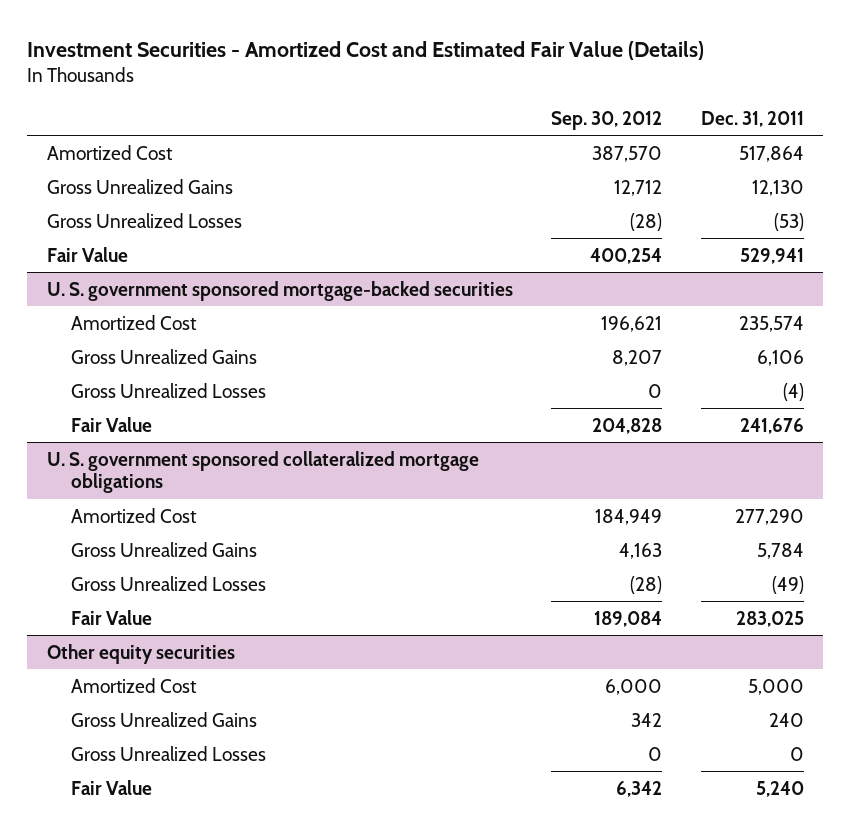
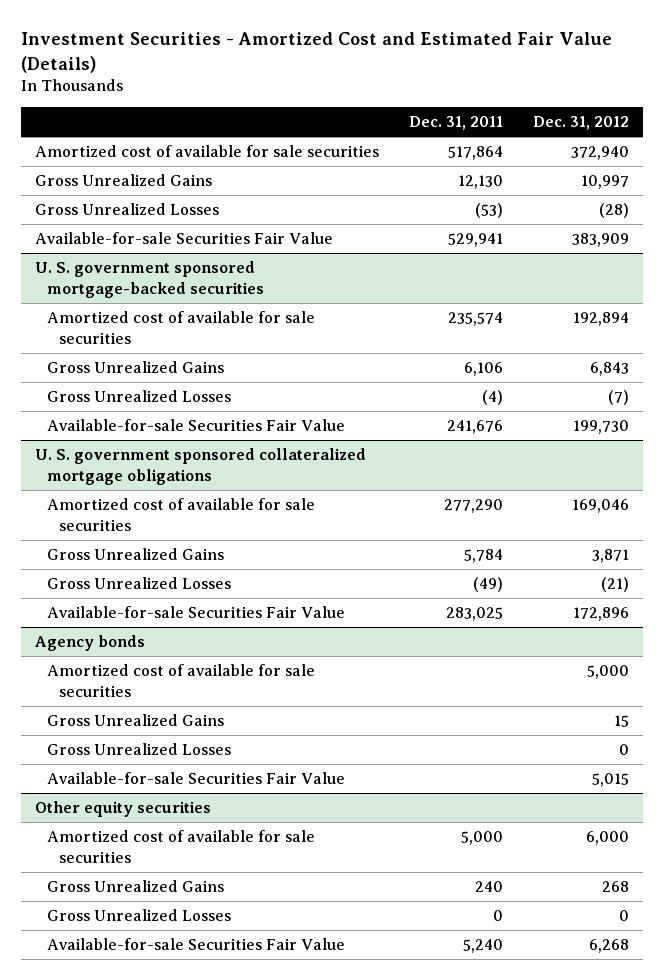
- | Sep. 30, 2012 | Dec. 31, 2011
+ | Dec. 31, 2011 | Dec. 31, 2012
- Amortized Cost | 387,570 | 517,864
+ Amortized cost of available for sale securities | 517,864 | 372,940
- Fair Value | 400,254 | 529,941
+ Available-for-sale Securities Fair Value | 529,941 | 383,909
@ U. S. government sponsored mortgage-backed securities
- Amortized Cost | 196,621 | 235,574
+ Amortized cost of available for sale securities | 235,574 | 192,894
- Fair Value | 204,828 | 241,676
+ Available-for-sale Securities Fair Value | 241,676 | 199,730
@ U. S. government sponsored collateralized mortgage obligations
- Amortized Cost | 184,949 | 277,290
+ Amortized cost of available for sale securities | 277,290 | 169,046
- Fair Value | 189,084 | 283,025
+ Available-for-sale Securities Fair Value | 283,025 | 172,896
+ Agency bonds
+ Amortized cost of available for sale securities | | 5,000
+ Gross Unrealized Gains | | 15
+ Gross Unrealized Losses | | 0
+ Available-for-sale Securities Fair Value | | 5,015
@ Other equity securities
- Amortized Cost | 6,000 | 5,000
+ Amortized cost of available for sale securities | 5,000 | 6,000
- Fair Value | 6,342 | 5,240
+ Available-for-sale Securities Fair Value | 5,240 | 6,268

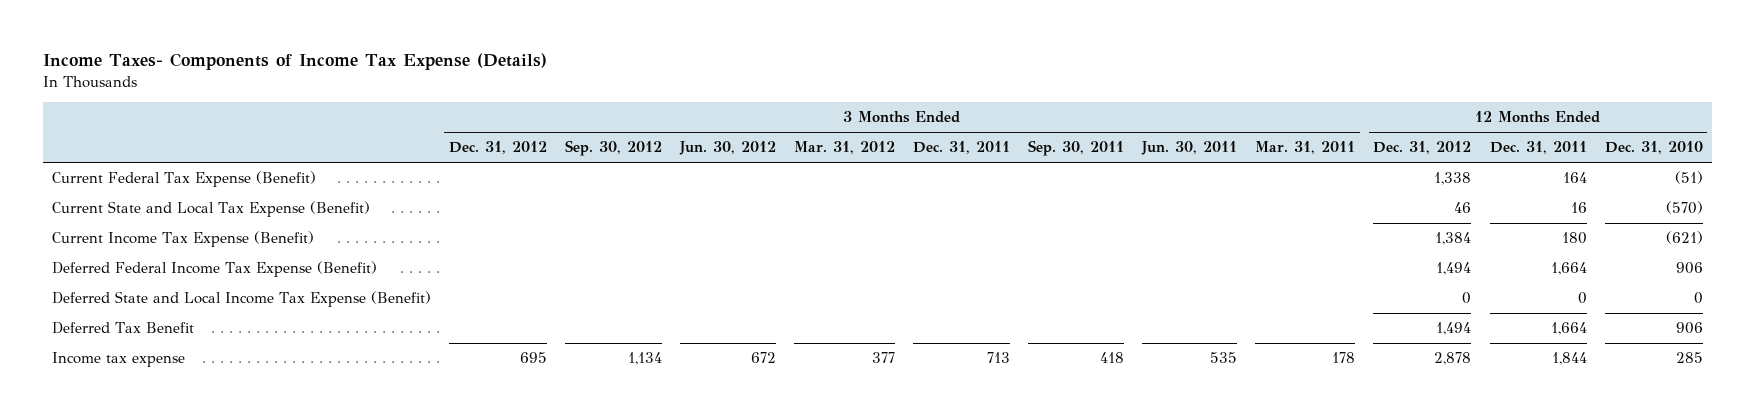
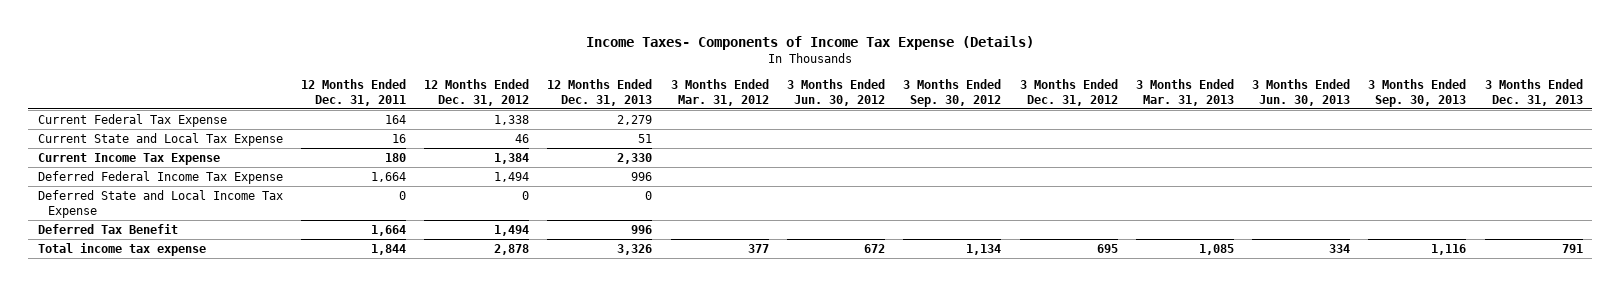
- | 3 Months Ended Dec. 31, 2012 | 3 Months Ended Sep. 30, 2012 | 3 Months Ended Jun. 30, 2012 | 3 Months Ended Mar. 31, 2012 | 3 Months Ended Dec. 31, 2011 | 3 Months Ended Sep. 30, 2011 | 3 Months Ended Jun. 30, 2011 | 3 Months Ended Mar. 31, 2011 | 12 Months Ended Dec. 31, 2012 | 12 Months Ended Dec. 31, 2011 | 12 Months Ended Dec. 31, 2010
+ | 12 Months Ended Dec. 31, 2011 | 12 Months Ended Dec. 31, 2012 | 12 Months Ended Dec. 31, 2013 | 3 Months Ended Mar. 31, 2012 | 3 Months Ended Jun. 30, 2012 | 3 Months Ended Sep. 30, 2012 | 3 Months Ended Dec. 31, 2012 | 3 Months Ended Mar. 31, 2013 | 3 Months Ended Jun. 30, 2013 | 3 Months Ended Sep. 30, 2013 | 3 Months Ended Dec. 31, 2013
- Current Federal Tax Expense (Benefit) | | | | | | | | | 1,338 | 164 | (51)
- Current State and Local Tax Expense (Benefit) | | | | | | | | | 46 | 16 | (570)
- Current Income Tax Expense (Benefit) | | | | | | | | | 1,384 | 180 | (621)
- Deferred Federal Income Tax Expense (Benefit) | | | | | | | | | 1,494 | 1,664 | 906
- Deferred State and Local Income Tax Expense (Benefit) | | | | | | | | | 0 | 0 | 0
+ Current Federal Tax Expense | 164 | 1,338 | 2,279 | | | | | | | |
+ Current State and Local Tax Expense | 16 | 46 | 51 | | | | | | | |
+ Current Income Tax Expense | 180 | 1,384 | 2,330 | | | | | | | |
+ Deferred Federal Income Tax Expense | 1,664 | 1,494 | 996 | | | | | | | |
+ Deferred State and Local Income Tax Expense | 0 | 0 | 0 | | | | | | | |
- Income tax expense | 695 | 1,134 | 672 | 377 | 713 | 418 | 535 | 178 | 2,878 | 1,844 | 285
+ Total income tax expense | 1,844 | 2,878 | 3,326 | 377 | 672 | 1,134 | 695 | 1,085 | 334 | 1,116 | 791

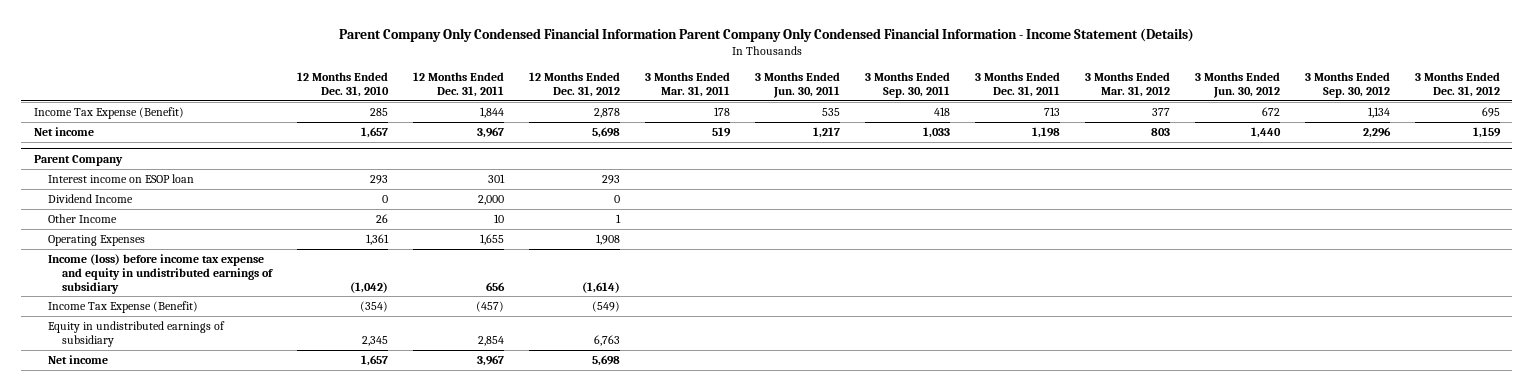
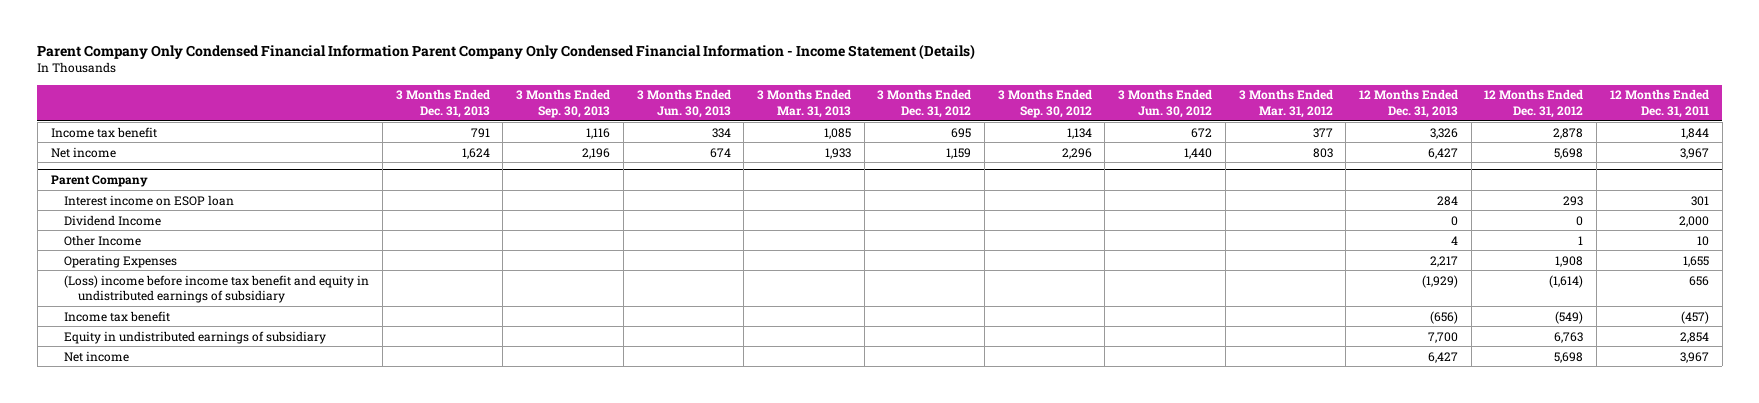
- | 12 Months Ended Dec. 31, 2010 | 12 Months Ended Dec. 31, 2011 | 12 Months Ended Dec. 31, 2012 | 3 Months Ended Mar. 31, 2011 | 3 Months Ended Jun. 30, 2011 | 3 Months Ended Sep. 30, 2011 | 3 Months Ended Dec. 31, 2011 | 3 Months Ended Mar. 31, 2012 | 3 Months Ended Jun. 30, 2012 | 3 Months Ended Sep. 30, 2012 | 3 Months Ended Dec. 31, 2012
+ | 3 Months Ended Dec. 31, 2013 | 3 Months Ended Sep. 30, 2013 | 3 Months Ended Jun. 30, 2013 | 3 Months Ended Mar. 31, 2013 | 3 Months Ended Dec. 31, 2012 | 3 Months Ended Sep. 30, 2012 | 3 Months Ended Jun. 30, 2012 | 3 Months Ended Mar. 31, 2012 | 12 Months Ended Dec. 31, 2013 | 12 Months Ended Dec. 31, 2012 | 12 Months Ended Dec. 31, 2011
- Income Tax Expense (Benefit) | 285 | 1,844 | 2,878 | 178 | 535 | 418 | 713 | 377 | 672 | 1,134 | 695
+ Income tax benefit | 791 | 1,116 | 334 | 1,085 | 695 | 1,134 | 672 | 377 | 3,326 | 2,878 | 1,844
@ Parent Company
- Income (loss) before income tax expense and equity in undistributed earnings of subsidiary | (1,042) | 656 | (1,614) | | | | | | | |
- Income Tax Expense (Benefit) | (354) | (457) | (549) | | | | | | | |
+ (Loss) income before income tax benefit and equity in undistributed earnings of subsidiary | | | | | | | | | (1,929) | (1,614) | 656
+ Income tax benefit | | | | | | | | | (656) | (549) | (457)

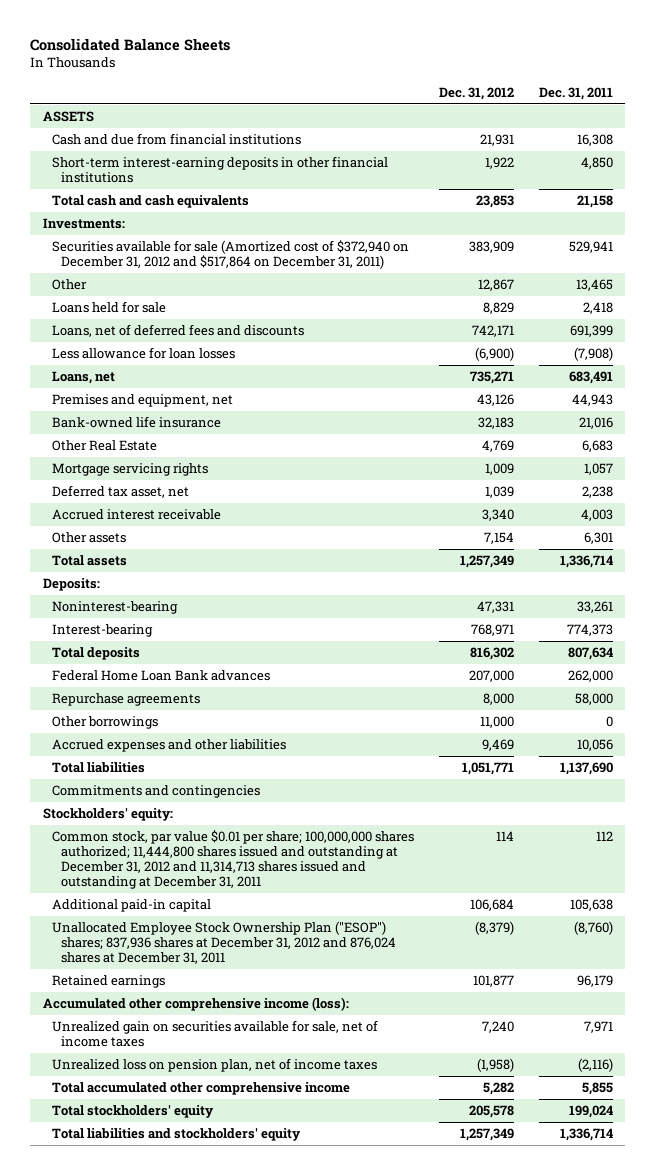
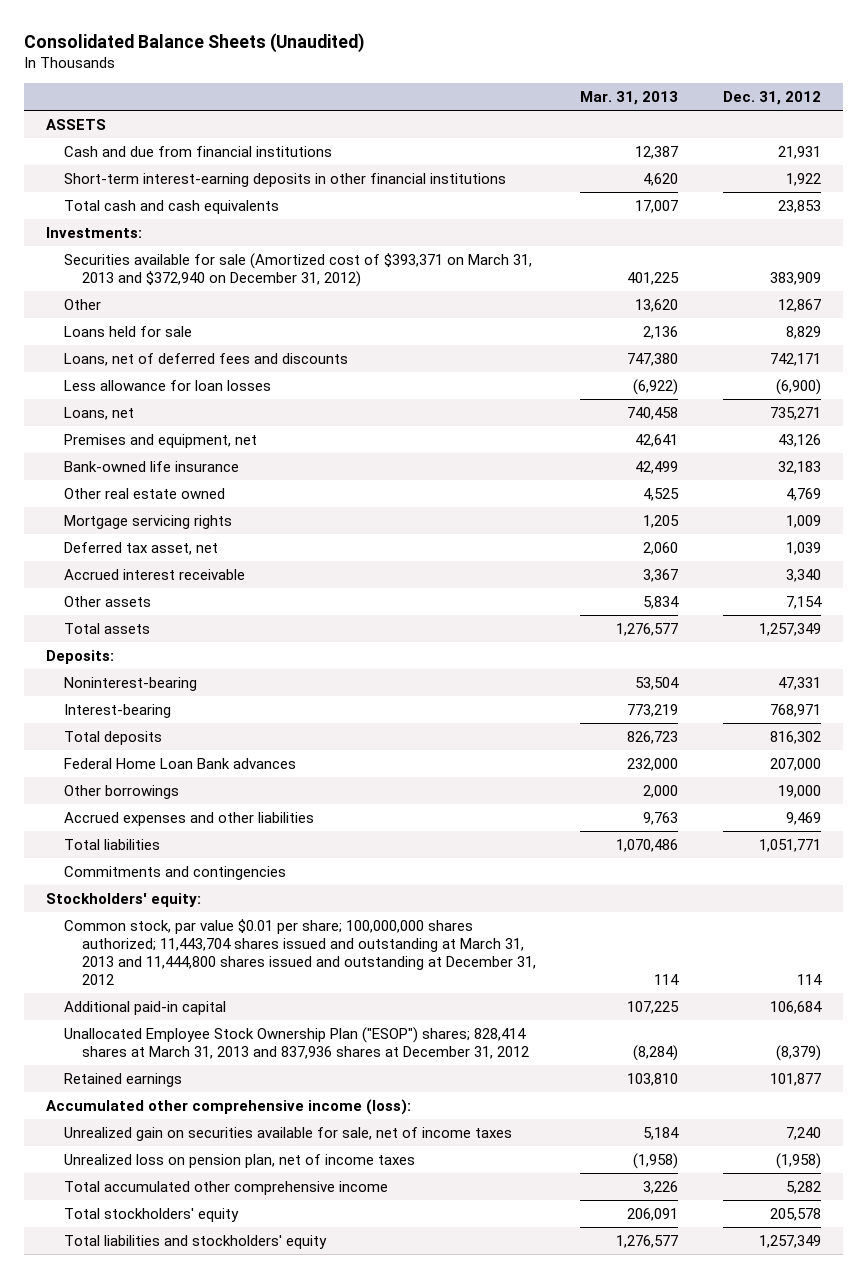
- Consolidated Balance Sheets
+ Consolidated Balance Sheets (Unaudited)
- | Dec. 31, 2012 | Dec. 31, 2011
+ | Mar. 31, 2013 | Dec. 31, 2012
- Securities available for sale (Amortized cost of $372,940 on December 31, 2012 and $517,864 on December 31, 2011) | 383,909 | 529,941
+ Securities available for sale (Amortized cost of $393,371 on March 31, 2013 and $372,940 on December 31, 2012) | 401,225 | 383,909
- Other Real Estate | 4,769 | 6,683
+ Other real estate owned | 4,525 | 4,769
- Repurchase agreements | 8,000 | 58,000
- Other borrowings | 11,000 | 0
+ Other borrowings | 2,000 | 19,000
- Common stock, par value $0.01 per share; 100,000,000 shares authorized; 11,444,800 shares issued and outstanding at December 31, 2012 and 11,314,713 shares issued and outstanding at December 31, 2011 | 114 | 112
+ Common stock, par value $0.01 per share; 100,000,000 shares authorized; 11,443,704 shares issued and outstanding at March 31, 2013 and 11,444,800 shares issued and outstanding at December 31, 2012 | 114 | 114
- Unallocated Employee Stock Ownership Plan ("ESOP") shares; 837,936 shares at December 31, 2012 and 876,024 shares at December 31, 2011 | (8,379) | (8,760)
+ Unallocated Employee Stock Ownership Plan ("ESOP") shares; 828,414 shares at March 31, 2013 and 837,936 shares at December 31, 2012 | (8,284) | (8,379)

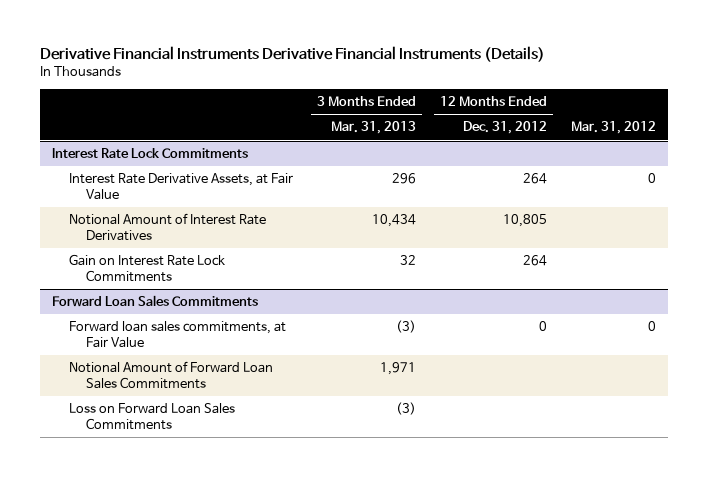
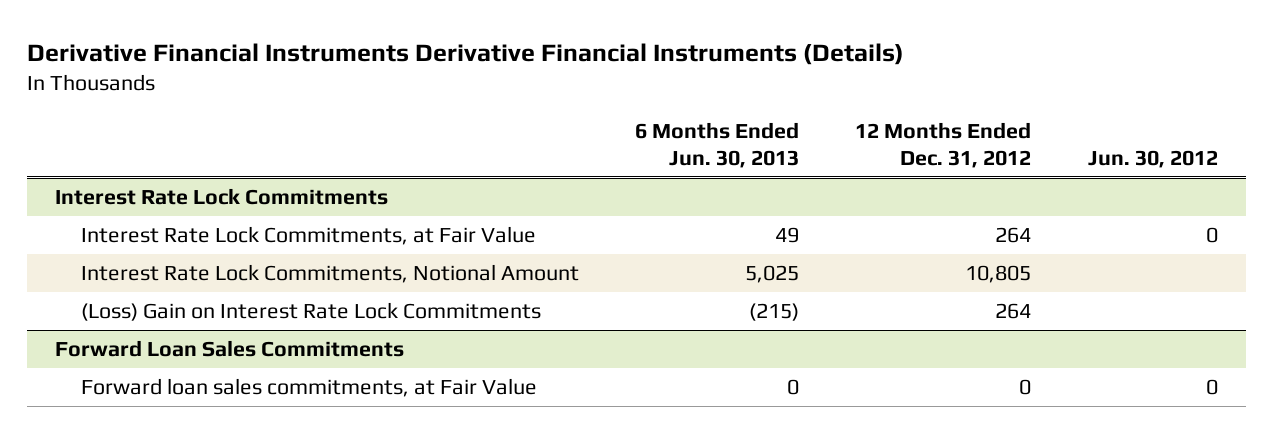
- | 3 Months Ended Mar. 31, 2013 | 12 Months Ended Dec. 31, 2012 | Mar. 31, 2012
+ | 6 Months Ended Jun. 30, 2013 | 12 Months Ended Dec. 31, 2012 | Jun. 30, 2012
@ Interest Rate Lock Commitments
- Interest Rate Derivative Assets, at Fair Value | 296 | 264 | 0
- Notional Amount of Interest Rate Derivatives | 10,434 | 10,805 |
- Gain on Interest Rate Lock Commitments | 32 | 264 |
+ Interest Rate Lock Commitments, at Fair Value | 49 | 264 | 0
+ Interest Rate Lock Commitments, Notional Amount | 5,025 | 10,805 |
+ (Loss) Gain on Interest Rate Lock Commitments | (215) | 264 |
@ Forward Loan Sales Commitments
- Notional Amount of Forward Loan Sales Commitments | 1,971 | |
- Loss on Forward Loan Sales Commitments | (3) | |

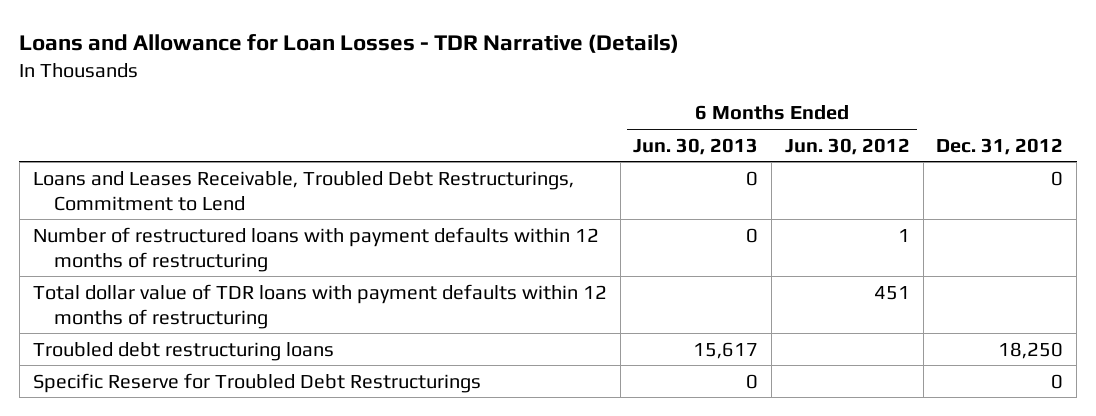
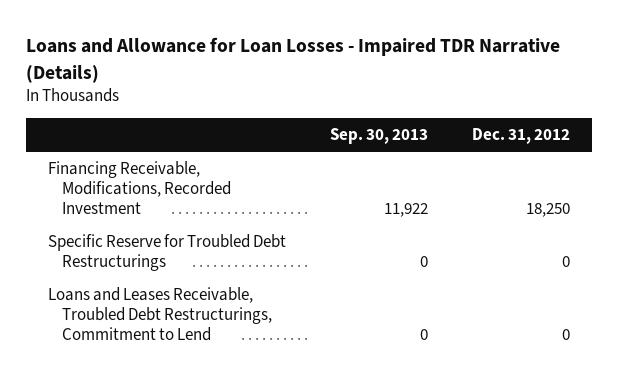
- Loans and Allowance for Loan Losses - TDR Narrative (Details)
+ Loans and Allowance for Loan Losses - Impaired TDR Narrative (Details)
- | 6 Months Ended Jun. 30, 2013 | 6 Months Ended Jun. 30, 2012 | Dec. 31, 2012
+ | Sep. 30, 2013 | Dec. 31, 2012
- Number of restructured loans with payment defaults within 12 months of restructuring | 0 | 1 |
- Total dollar value of TDR loans with payment defaults within 12 months of restructuring | | 451 |
- Troubled debt restructuring loans | 15,617 | | 18,250
+ Financing Receivable, Modifications, Recorded Investment | 11,922 | 18,250
moved down: Loans and Leases Receivable, Troubled Debt Restructurings, Commitment to Lend | 0 | 0

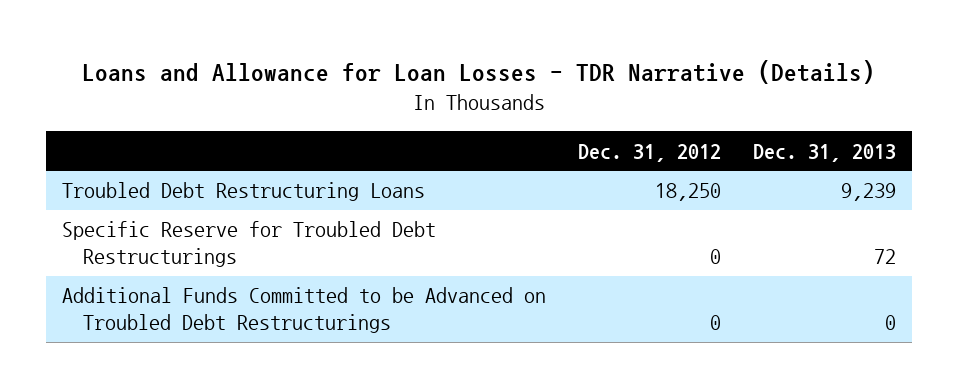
- Loans and Allowance for Loan Losses - Impaired TDR Narrative (Details)
+ Loans and Allowance for Loan Losses - TDR Narrative (Details)
- | Sep. 30, 2013 | Dec. 31, 2012
+ | Dec. 31, 2012 | Dec. 31, 2013
- Financing Receivable, Modifications, Recorded Investment | 11,922 | 18,250
+ Troubled Debt Restructuring Loans | 18,250 | 9,239
- Loans and Leases Receivable, Troubled Debt Restructurings, Commitment to Lend | 0 | 0
+ Additional Funds Committed to be Advanced on Troubled Debt Restructurings | 0 | 0

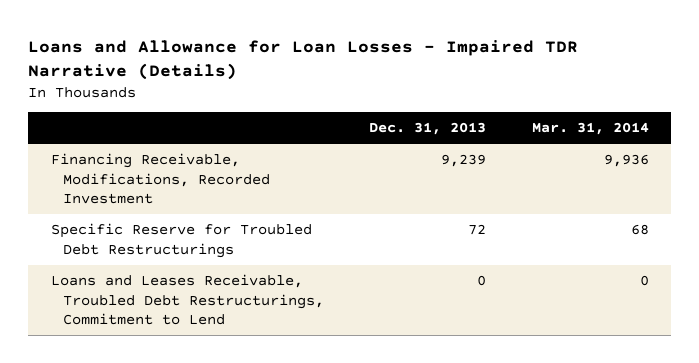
- Loans and Allowance for Loan Losses - TDR Narrative (Details)
+ Loans and Allowance for Loan Losses - Impaired TDR Narrative (Details)
- | Dec. 31, 2012 | Dec. 31, 2013
+ | Dec. 31, 2013 | Mar. 31, 2014
- Troubled Debt Restructuring Loans | 18,250 | 9,239
+ Financing Receivable, Modifications, Recorded Investment | 9,239 | 9,936
- Additional Funds Committed to be Advanced on Troubled Debt Restructurings | 0 | 0
+ Loans and Leases Receivable, Troubled Debt Restructurings, Commitment to Lend | 0 | 0

